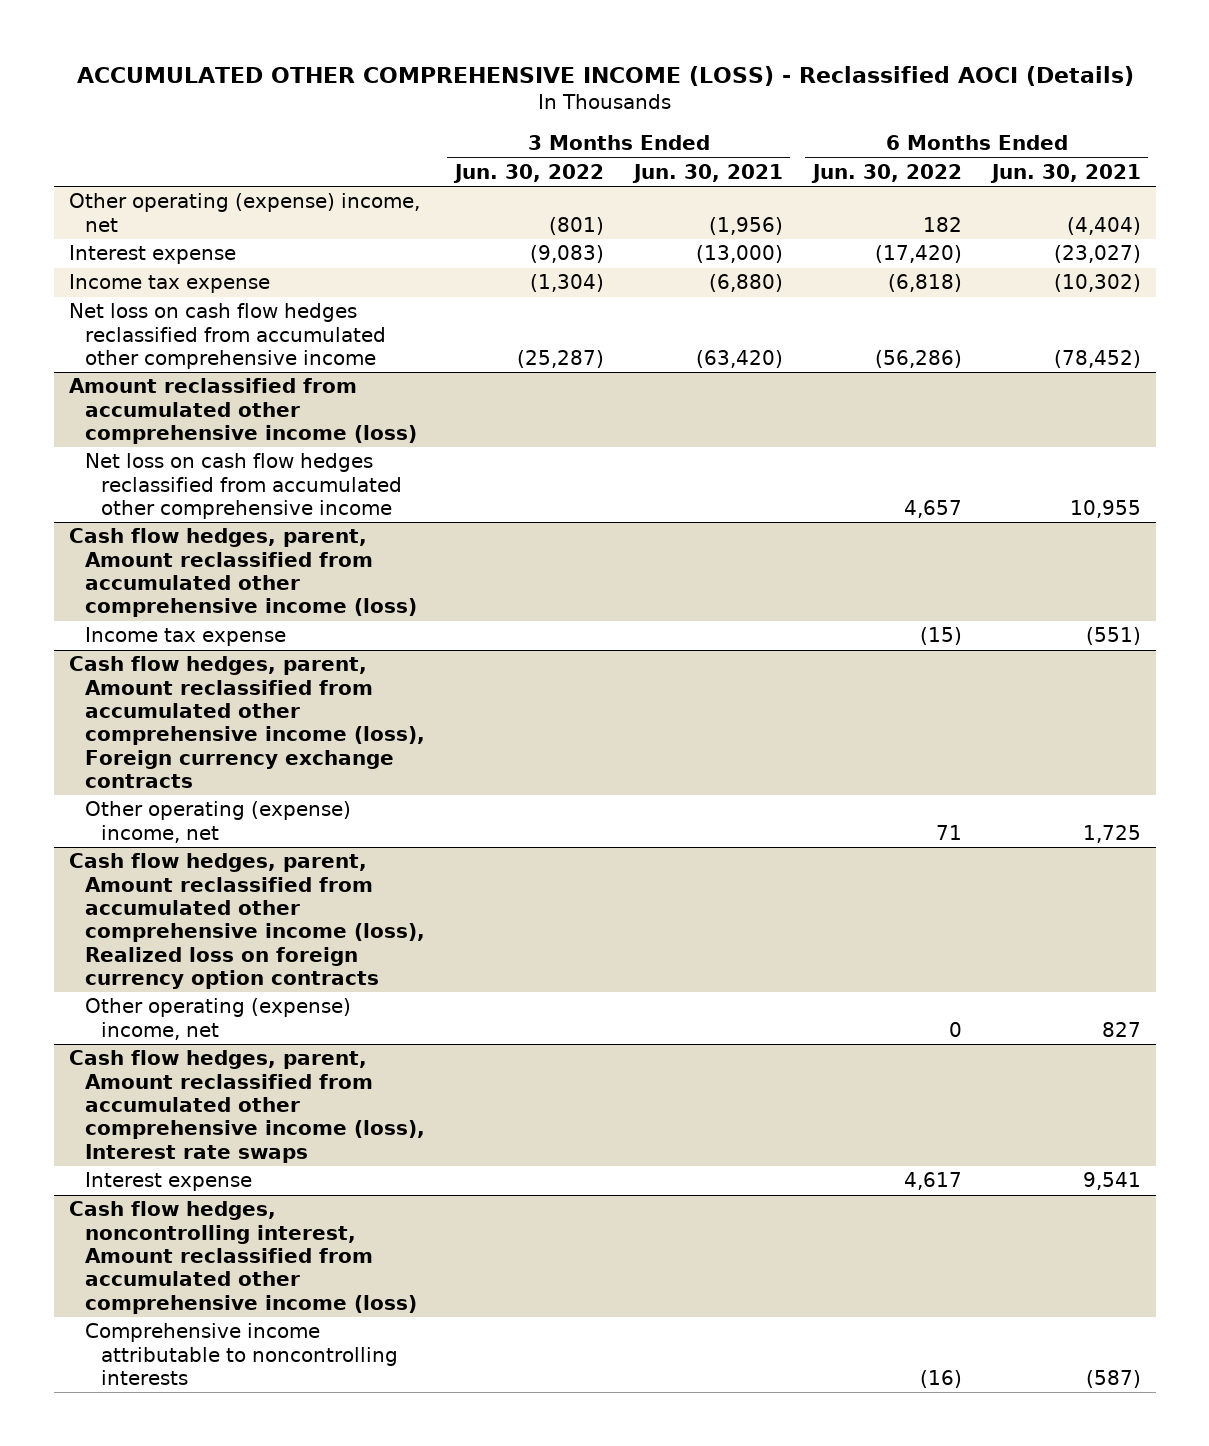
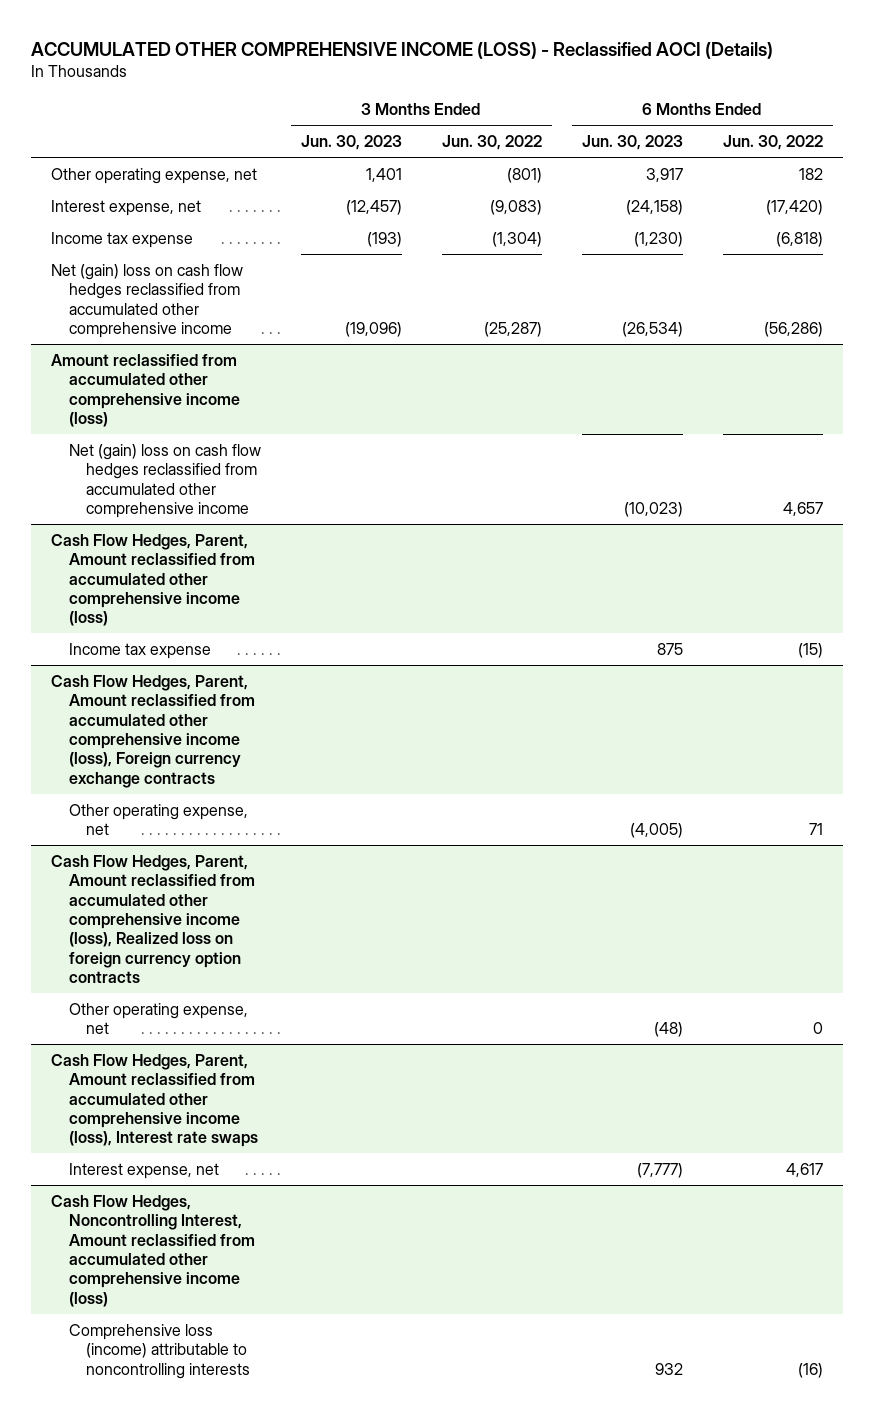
- | 3 Months Ended Jun. 30, 2022 | 3 Months Ended Jun. 30, 2021 | 6 Months Ended Jun. 30, 2022 | 6 Months Ended Jun. 30, 2021
+ | 3 Months Ended Jun. 30, 2023 | 3 Months Ended Jun. 30, 2022 | 6 Months Ended Jun. 30, 2023 | 6 Months Ended Jun. 30, 2022
- Other operating (expense) income, net | (801) | (1,956) | 182 | (4,404)
- Interest expense | (9,083) | (13,000) | (17,420) | (23,027)
+ Other operating expense, net | 1,401 | (801) | 3,917 | 182
+ Interest expense, net | (12,457) | (9,083) | (24,158) | (17,420)
- Net loss on cash flow hedges reclassified from accumulated other comprehensive income | (25,287) | (63,420) | (56,286) | (78,452)
+ Net (gain) loss on cash flow hedges reclassified from accumulated other comprehensive income | (19,096) | (25,287) | (26,534) | (56,286)
@ Amount reclassified from accumulated other comprehensive income (loss)
- Net loss on cash flow hedges reclassified from accumulated other comprehensive income | | | 4,657 | 10,955
- Cash flow hedges, parent, Amount reclassified from accumulated other comprehensive income (loss)
@ Amount reclassified from accumulated other comprehensive income (loss)
+ Net (gain) loss on cash flow hedges reclassified from accumulated other comprehensive income | | | (10,023) | 4,657
+ Cash Flow Hedges, Parent, Amount reclassified from accumulated other comprehensive income (loss)
- Cash flow hedges, parent, Amount reclassified from accumulated other comprehensive income (loss), Foreign currency exchange contracts
- Other operating (expense) income, net | | | 71 | 1,725
- Cash flow hedges, parent, Amount reclassified from accumulated other comprehensive income (loss), Realized loss on foreign currency option contracts
- Other operating (expense) income, net | | | 0 | 827
- Cash flow hedges, parent, Amount reclassified from accumulated other comprehensive income (loss), Interest rate swaps
- Interest expense | | | 4,617 | 9,541
- Cash flow hedges, noncontrolling interest, Amount reclassified from accumulated other comprehensive income (loss)
- Comprehensive income attributable to noncontrolling interests | | | (16) | (587)
+ Cash Flow Hedges, Parent, Amount reclassified from accumulated other comprehensive income (loss), Foreign currency exchange contracts
+ Other operating expense, net | | | (4,005) | 71
+ Cash Flow Hedges, Parent, Amount reclassified from accumulated other comprehensive income (loss), Realized loss on foreign currency option contracts
+ Other operating expense, net | | | (48) | 0
+ Cash Flow Hedges, Parent, Amount reclassified from accumulated other comprehensive income (loss), Interest rate swaps
+ Interest expense, net | | | (7,777) | 4,617
+ Cash Flow Hedges, Noncontrolling Interest, Amount reclassified from accumulated other comprehensive income (loss)
+ Comprehensive loss (income) attributable to noncontrolling interests | | | 932 | (16)

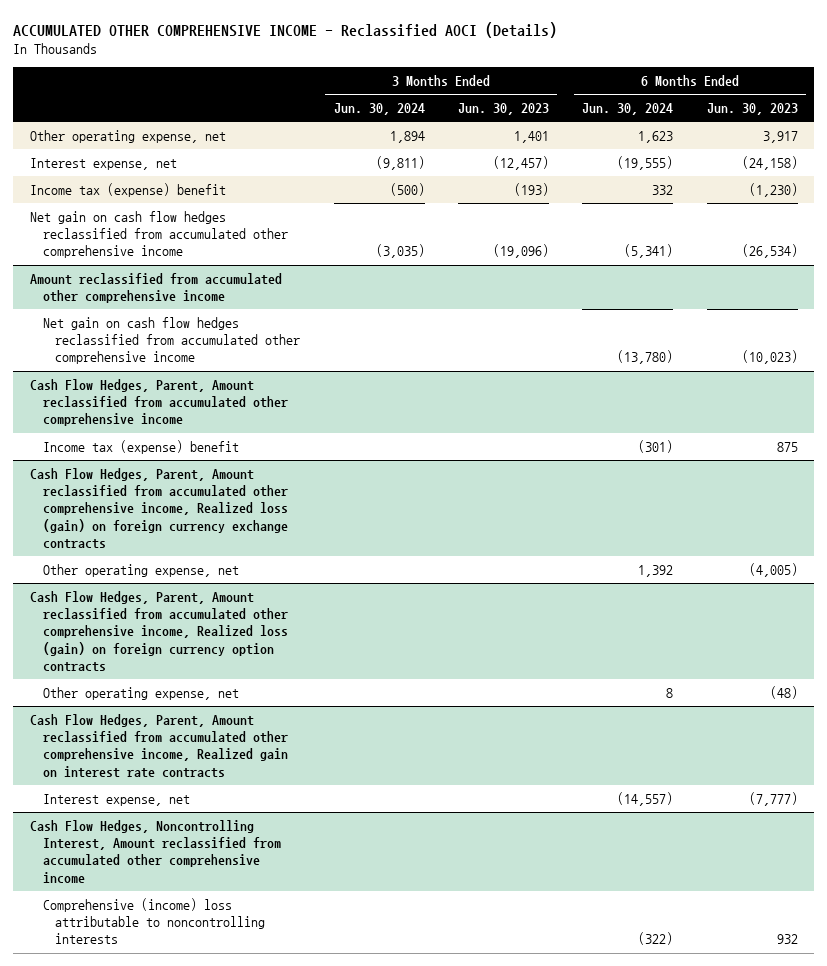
- ACCUMULATED OTHER COMPREHENSIVE INCOME (LOSS) - Reclassified AOCI (Details)
+ ACCUMULATED OTHER COMPREHENSIVE INCOME - Reclassified AOCI (Details)
- | 3 Months Ended Jun. 30, 2023 | 3 Months Ended Jun. 30, 2022 | 6 Months Ended Jun. 30, 2023 | 6 Months Ended Jun. 30, 2022
+ | 3 Months Ended Jun. 30, 2024 | 3 Months Ended Jun. 30, 2023 | 6 Months Ended Jun. 30, 2024 | 6 Months Ended Jun. 30, 2023
- Income tax expense | (193) | (1,304) | (1,230) | (6,818)
- Net (gain) loss on cash flow hedges reclassified from accumulated other comprehensive income | (19,096) | (25,287) | (26,534) | (56,286)
- Amount reclassified from accumulated other comprehensive income (loss)
- Net (gain) loss on cash flow hedges reclassified from accumulated other comprehensive income | | | (10,023) | 4,657
- Cash Flow Hedges, Parent, Amount reclassified from accumulated other comprehensive income (loss)
- Income tax expense | | | 875 | (15)
- Cash Flow Hedges, Parent, Amount reclassified from accumulated other comprehensive income (loss), Foreign currency exchange contracts
+ Income tax (expense) benefit | (500) | (193) | 332 | (1,230)
+ Net gain on cash flow hedges reclassified from accumulated other comprehensive income | (3,035) | (19,096) | (5,341) | (26,534)
+ Amount reclassified from accumulated other comprehensive income
+ Net gain on cash flow hedges reclassified from accumulated other comprehensive income | | | (13,780) | (10,023)
+ Cash Flow Hedges, Parent, Amount reclassified from accumulated other comprehensive income
+ Income tax (expense) benefit | | | (301) | 875
+ Cash Flow Hedges, Parent, Amount reclassified from accumulated other comprehensive income, Realized loss (gain) on foreign currency exchange contracts
- Cash Flow Hedges, Parent, Amount reclassified from accumulated other comprehensive income (loss), Realized loss on foreign currency option contracts
+ Cash Flow Hedges, Parent, Amount reclassified from accumulated other comprehensive income, Realized loss (gain) on foreign currency option contracts
- Cash Flow Hedges, Parent, Amount reclassified from accumulated other comprehensive income (loss), Interest rate swaps
+ Cash Flow Hedges, Parent, Amount reclassified from accumulated other comprehensive income, Realized gain on interest rate contracts
- Cash Flow Hedges, Noncontrolling Interest, Amount reclassified from accumulated other comprehensive income (loss)
- Comprehensive loss (income) attributable to noncontrolling interests | | | 932 | (16)
+ Cash Flow Hedges, Noncontrolling Interest, Amount reclassified from accumulated other comprehensive income
+ Comprehensive (income) loss attributable to noncontrolling interests | | | (322) | 932

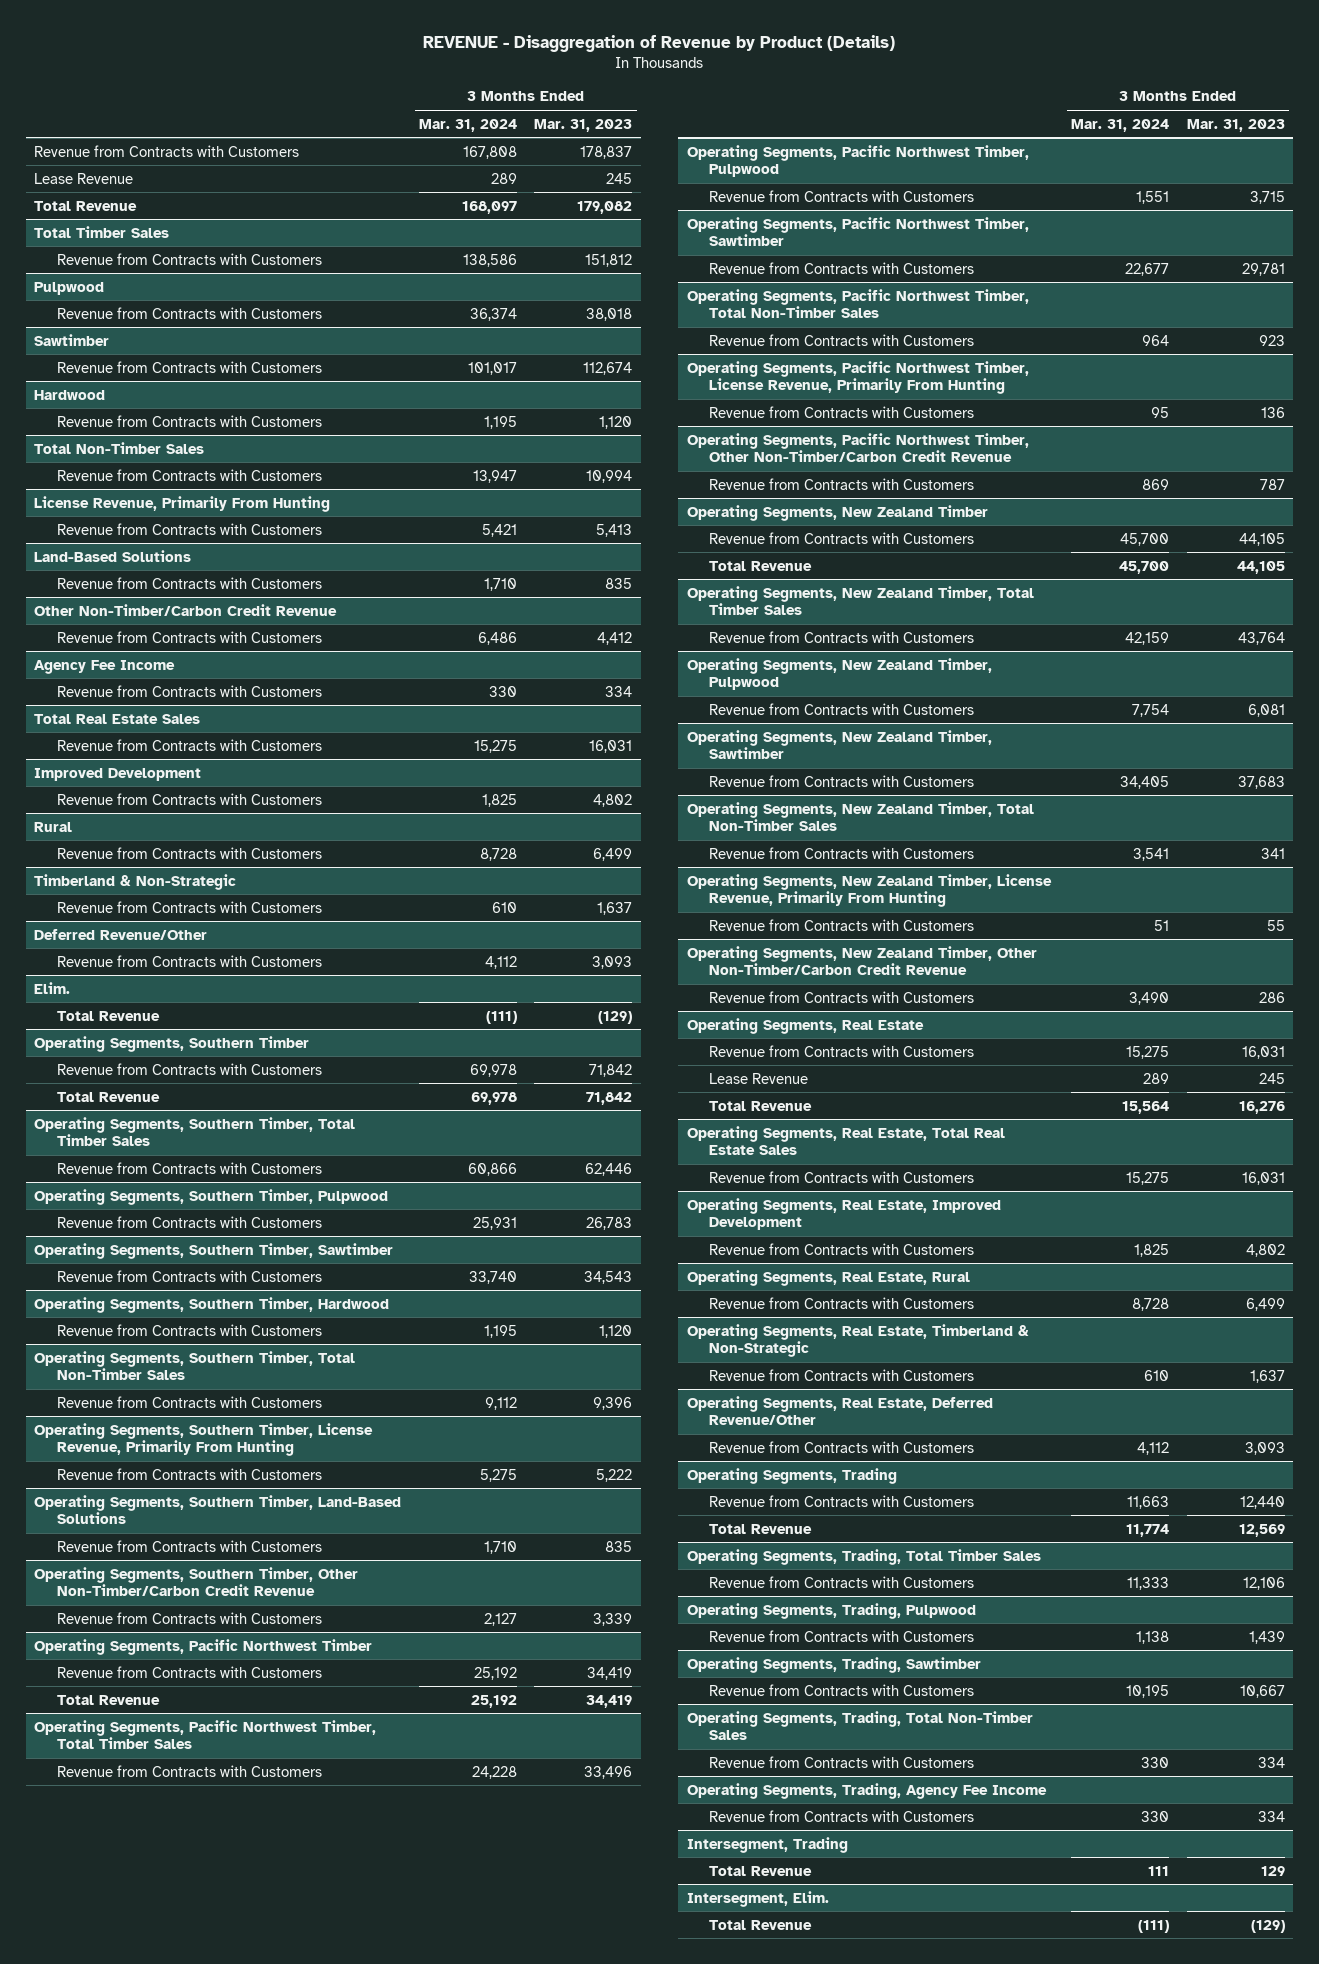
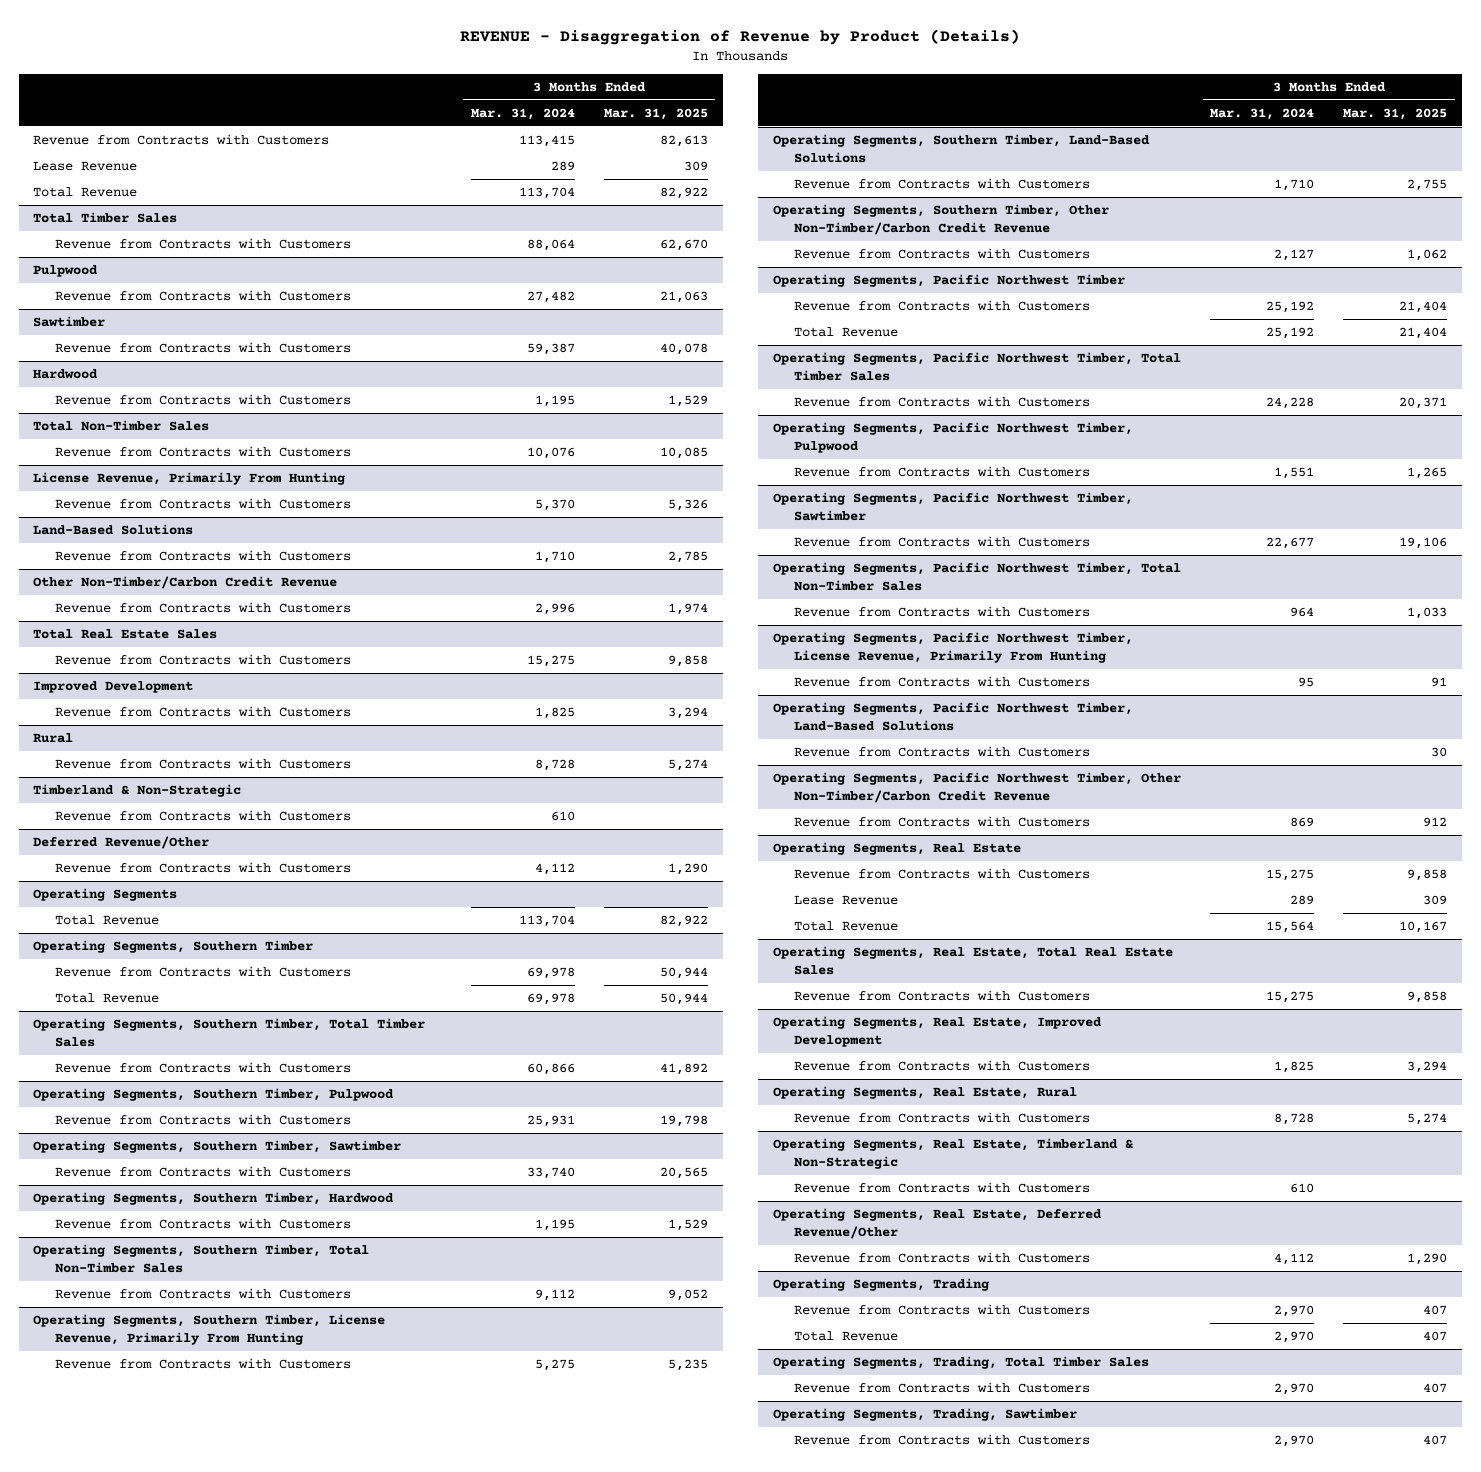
- | 3 Months Ended Mar. 31, 2024 | 3 Months Ended Mar. 31, 2023
+ | 3 Months Ended Mar. 31, 2024 | 3 Months Ended Mar. 31, 2025
- Revenue from Contracts with Customers | 167,808 | 178,837
+ Revenue from Contracts with Customers | 113,415 | 82,613
- Total Revenue | 168,097 | 179,082
+ Total Revenue | 113,704 | 82,922
@ Total Timber Sales
- Revenue from Contracts with Customers | 138,586 | 151,812
+ Revenue from Contracts with Customers | 88,064 | 62,670
@ Pulpwood
- Revenue from Contracts with Customers | 36,374 | 38,018
+ Revenue from Contracts with Customers | 27,482 | 21,063
@ Sawtimber
- Revenue from Contracts with Customers | 101,017 | 112,674
+ Revenue from Contracts with Customers | 59,387 | 40,078
@ Total Non-Timber Sales
- Revenue from Contracts with Customers | 13,947 | 10,994
+ Revenue from Contracts with Customers | 10,076 | 10,085
@ License Revenue, Primarily From Hunting
- Revenue from Contracts with Customers | 5,421 | 5,413
+ Revenue from Contracts with Customers | 5,370 | 5,326
@ Other Non-Timber/Carbon Credit Revenue
- Revenue from Contracts with Customers | 6,486 | 4,412
- Agency Fee Income
- Revenue from Contracts with Customers | 330 | 334
@ Other Non-Timber/Carbon Credit Revenue
+ Revenue from Contracts with Customers | 2,996 | 1,974
- Elim.
- Total Revenue | (111) | (129)
+ Operating Segments
+ Total Revenue | 113,704 | 82,922
+ Operating Segments, Pacific Northwest Timber, Land-Based Solutions
+ Revenue from Contracts with Customers | | 30
- Operating Segments, New Zealand Timber
- Revenue from Contracts with Customers | 45,700 | 44,105
- Total Revenue | 45,700 | 44,105
- Operating Segments, New Zealand Timber, Total Timber Sales
- Revenue from Contracts with Customers | 42,159 | 43,764
- Operating Segments, New Zealand Timber, Pulpwood
- Revenue from Contracts with Customers | 7,754 | 6,081
- Operating Segments, New Zealand Timber, Sawtimber
- Revenue from Contracts with Customers | 34,405 | 37,683
- Operating Segments, New Zealand Timber, Total Non-Timber Sales
- Revenue from Contracts with Customers | 3,541 | 341
- Operating Segments, New Zealand Timber, License Revenue, Primarily From Hunting
- Revenue from Contracts with Customers | 51 | 55
- Operating Segments, New Zealand Timber, Other Non-Timber/Carbon Credit Revenue
- Revenue from Contracts with Customers | 3,490 | 286
@ Operating Segments, Trading
- Revenue from Contracts with Customers | 11,663 | 12,440
- Total Revenue | 11,774 | 12,569
+ Revenue from Contracts with Customers | 2,970 | 407
+ Total Revenue | 2,970 | 407
@ Operating Segments, Trading, Total Timber Sales
- Revenue from Contracts with Customers | 11,333 | 12,106
- Operating Segments, Trading, Pulpwood
- Revenue from Contracts with Customers | 1,138 | 1,439
@ Operating Segments, Trading, Total Timber Sales
+ Revenue from Contracts with Customers | 2,970 | 407
@ Operating Segments, Trading, Sawtimber
- Revenue from Contracts with Customers | 10,195 | 10,667
- Operating Segments, Trading, Total Non-Timber Sales
- Revenue from Contracts with Customers | 330 | 334
- Operating Segments, Trading, Agency Fee Income
- Revenue from Contracts with Customers | 330 | 334
- Intersegment, Trading
- Total Revenue | 111 | 129
- Intersegment, Elim.
- Total Revenue | (111) | (129)
@ Operating Segments, Trading, Sawtimber
+ Revenue from Contracts with Customers | 2,970 | 407

